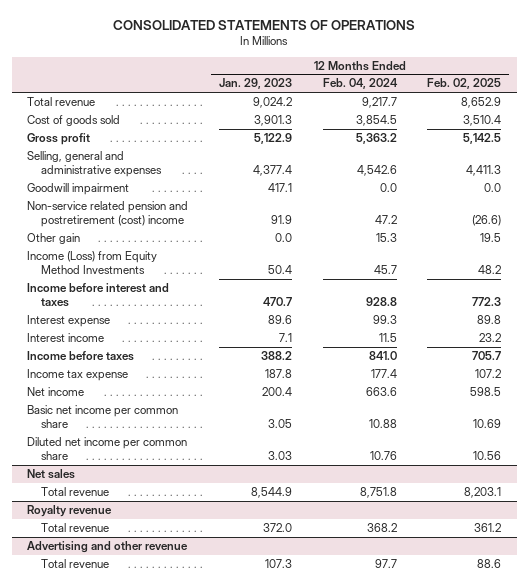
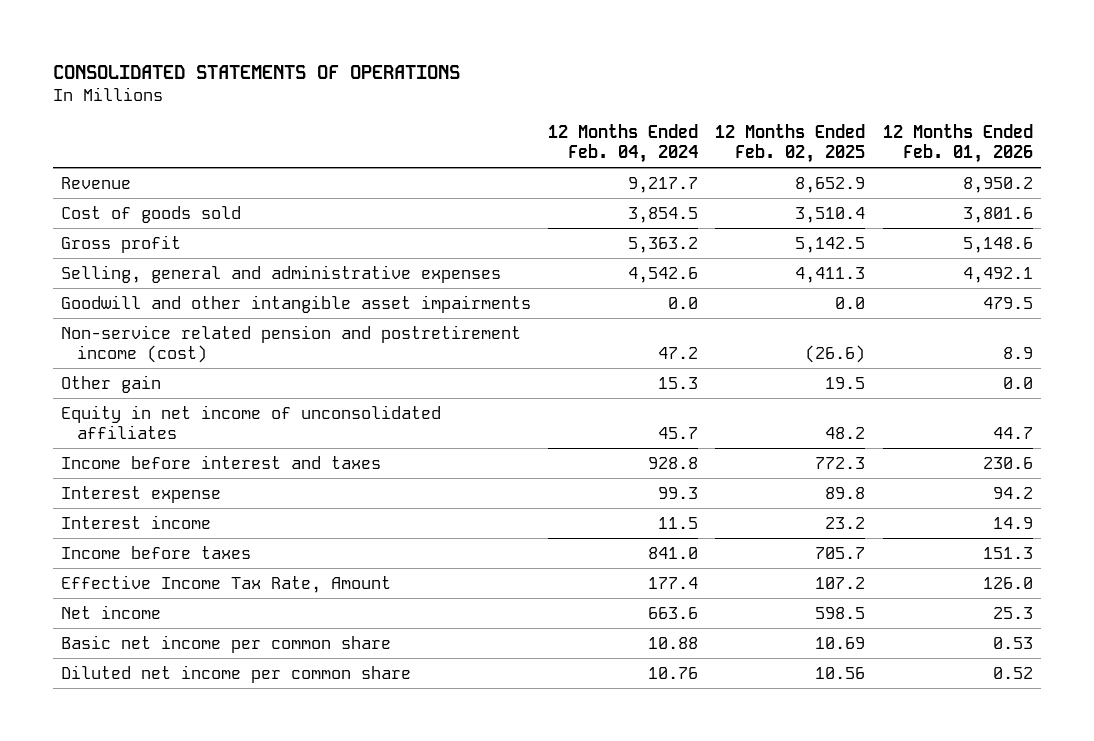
- | 12 Months Ended Jan. 29, 2023 | 12 Months Ended Feb. 04, 2024 | 12 Months Ended Feb. 02, 2025
+ | 12 Months Ended Feb. 04, 2024 | 12 Months Ended Feb. 02, 2025 | 12 Months Ended Feb. 01, 2026
- Total revenue | 9,024.2 | 9,217.7 | 8,652.9
+ Revenue | 9,217.7 | 8,652.9 | 8,950.2
- Goodwill impairment | 417.1 | 0.0 | 0.0
- Non-service related pension and postretirement (cost) income | 91.9 | 47.2 | (26.6)
+ Goodwill and other intangible asset impairments | 0.0 | 0.0 | 479.5
+ Non-service related pension and postretirement income (cost) | 47.2 | (26.6) | 8.9
- Income (Loss) from Equity Method Investments | 50.4 | 45.7 | 48.2
+ Equity in net income of unconsolidated affiliates | 45.7 | 48.2 | 44.7
- Income tax expense | 187.8 | 177.4 | 107.2
+ Effective Income Tax Rate, Amount | 177.4 | 107.2 | 126.0
- Net sales
- Total revenue | 8,544.9 | 8,751.8 | 8,203.1
- Royalty revenue
- Total revenue | 372.0 | 368.2 | 361.2
- Advertising and other revenue
- Total revenue | 107.3 | 97.7 | 88.6

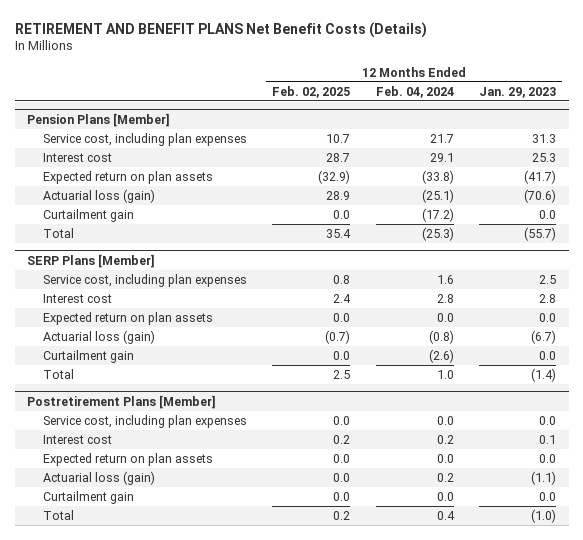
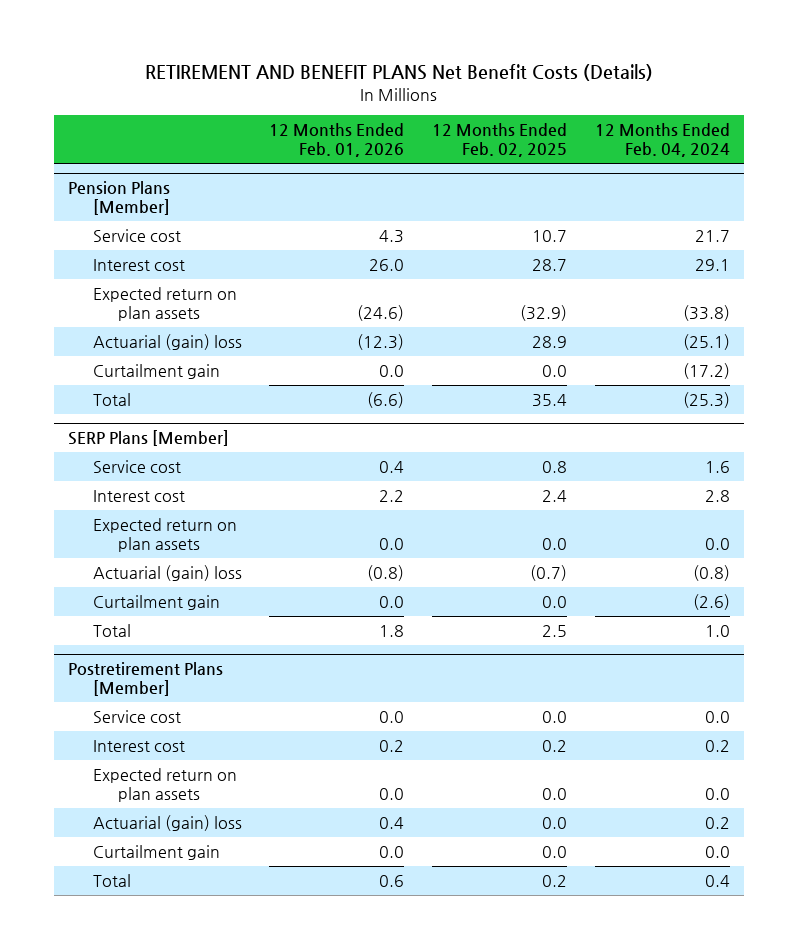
- | 12 Months Ended Feb. 02, 2025 | 12 Months Ended Feb. 04, 2024 | 12 Months Ended Jan. 29, 2023
+ | 12 Months Ended Feb. 01, 2026 | 12 Months Ended Feb. 02, 2025 | 12 Months Ended Feb. 04, 2024
@ Pension Plans [Member]
- Service cost, including plan expenses | 10.7 | 21.7 | 31.3
+ Service cost | 4.3 | 10.7 | 21.7
- Actuarial loss (gain) | 28.9 | (25.1) | (70.6)
+ Actuarial (gain) loss | (12.3) | 28.9 | (25.1)
@ SERP Plans [Member]
- Service cost, including plan expenses | 0.8 | 1.6 | 2.5
+ Service cost | 0.4 | 0.8 | 1.6
- Actuarial loss (gain) | (0.7) | (0.8) | (6.7)
+ Actuarial (gain) loss | (0.8) | (0.7) | (0.8)
@ Postretirement Plans [Member]
- Service cost, including plan expenses | 0.0 | 0.0 | 0.0
+ Service cost | 0.0 | 0.0 | 0.0
- Actuarial loss (gain) | 0.0 | 0.2 | (1.1)
+ Actuarial (gain) loss | 0.4 | 0.0 | 0.2

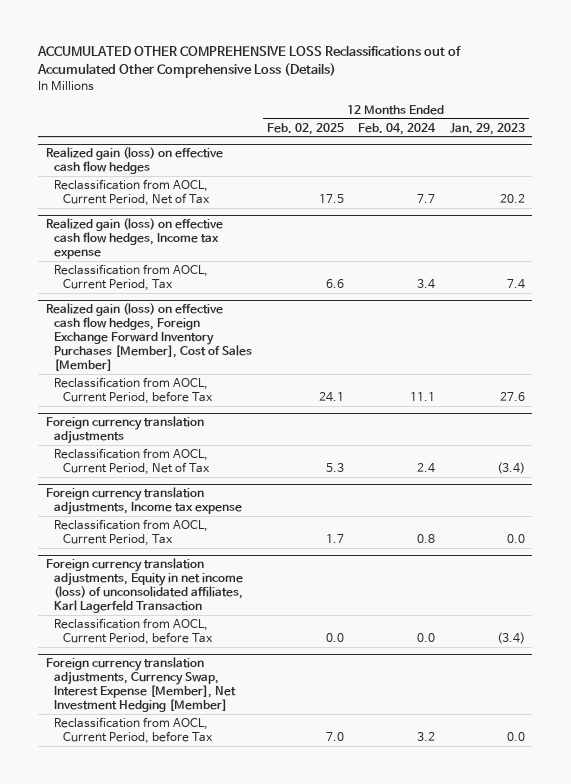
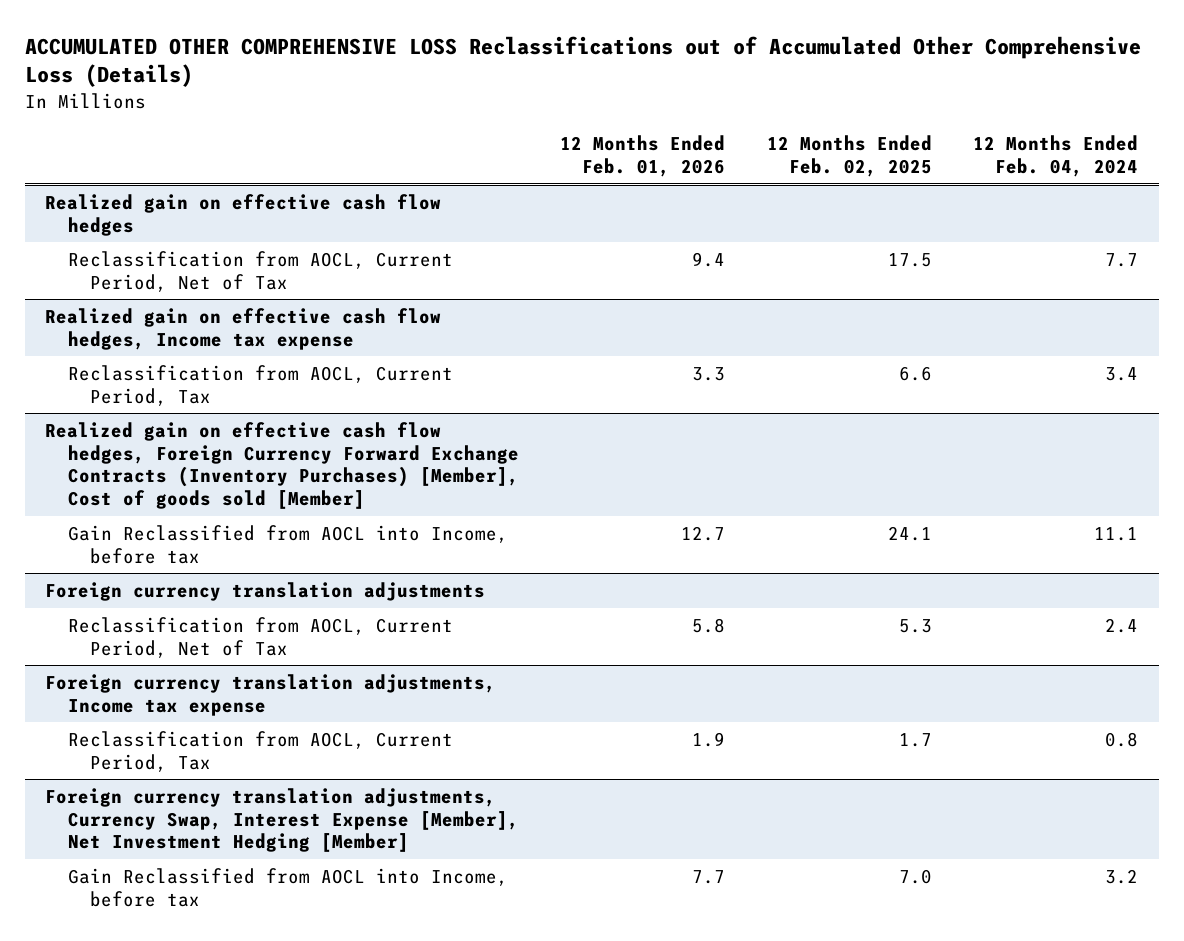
- | 12 Months Ended Feb. 02, 2025 | 12 Months Ended Feb. 04, 2024 | 12 Months Ended Jan. 29, 2023
+ | 12 Months Ended Feb. 01, 2026 | 12 Months Ended Feb. 02, 2025 | 12 Months Ended Feb. 04, 2024
- Realized gain (loss) on effective cash flow hedges
+ Realized gain on effective cash flow hedges
- Realized gain (loss) on effective cash flow hedges, Income tax expense
+ Realized gain on effective cash flow hedges, Income tax expense
- Realized gain (loss) on effective cash flow hedges, Foreign Exchange Forward Inventory Purchases [Member], Cost of Sales [Member]
- Reclassification from AOCL, Current Period, before Tax | 24.1 | 11.1 | 27.6
+ Realized gain on effective cash flow hedges, Foreign Currency Forward Exchange Contracts (Inventory Purchases) [Member], Cost of goods sold [Member]
+ Gain Reclassified from AOCL into Income, before tax | 12.7 | 24.1 | 11.1
- Foreign currency translation adjustments, Equity in net income (loss) of unconsolidated affiliates, Karl Lagerfeld Transaction
- Reclassification from AOCL, Current Period, before Tax | 0.0 | 0.0 | (3.4)
@ Foreign currency translation adjustments, Currency Swap, Interest Expense [Member], Net Investment Hedging [Member]
- Reclassification from AOCL, Current Period, before Tax | 7.0 | 3.2 | 0.0
+ Gain Reclassified from AOCL into Income, before tax | 7.7 | 7.0 | 3.2

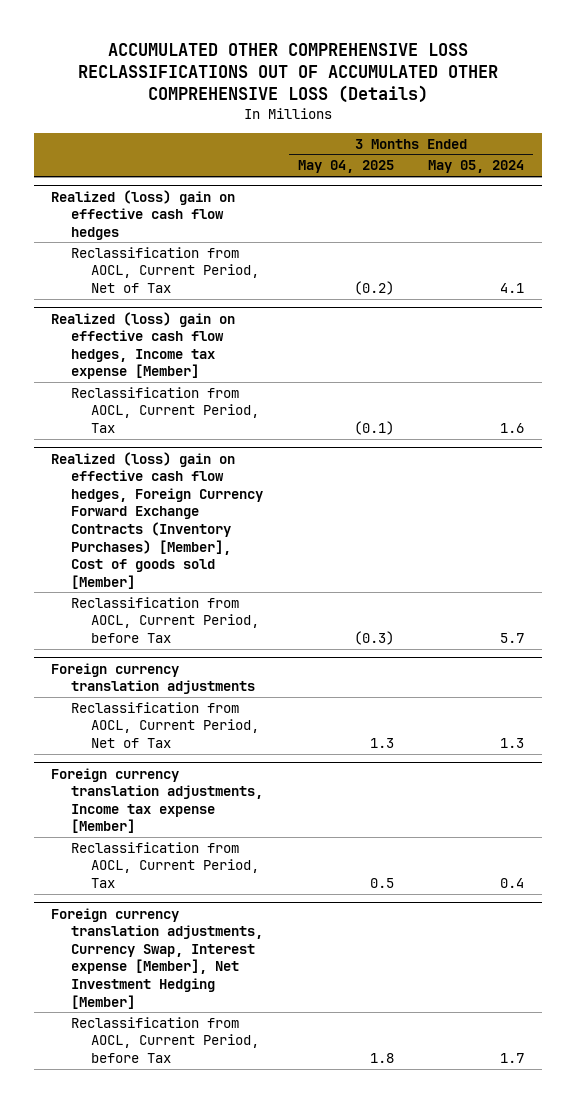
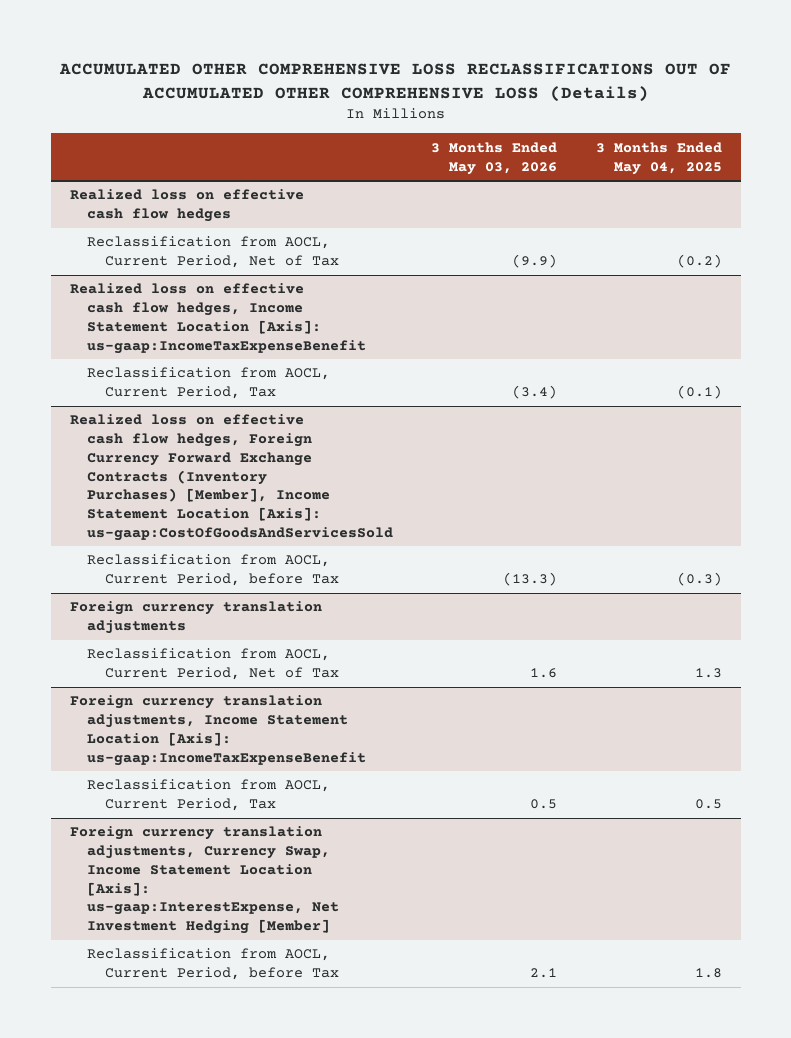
- | 3 Months Ended May 04, 2025 | 3 Months Ended May 05, 2024
+ | 3 Months Ended May 03, 2026 | 3 Months Ended May 04, 2025
- Realized (loss) gain on effective cash flow hedges
+ Realized loss on effective cash flow hedges
- Realized (loss) gain on effective cash flow hedges, Income tax expense [Member]
+ Realized loss on effective cash flow hedges, Income Statement Location [Axis]: us-gaap:IncomeTaxExpenseBenefit
- Realized (loss) gain on effective cash flow hedges, Foreign Currency Forward Exchange Contracts (Inventory Purchases) [Member], Cost of goods sold [Member]
+ Realized loss on effective cash flow hedges, Foreign Currency Forward Exchange Contracts (Inventory Purchases) [Member], Income Statement Location [Axis]: us-gaap:CostOfGoodsAndServicesSold
- Foreign currency translation adjustments, Income tax expense [Member]
+ Foreign currency translation adjustments, Income Statement Location [Axis]: us-gaap:IncomeTaxExpenseBenefit
- Foreign currency translation adjustments, Currency Swap, Interest expense [Member], Net Investment Hedging [Member]
+ Foreign currency translation adjustments, Currency Swap, Income Statement Location [Axis]: us-gaap:InterestExpense, Net Investment Hedging [Member]

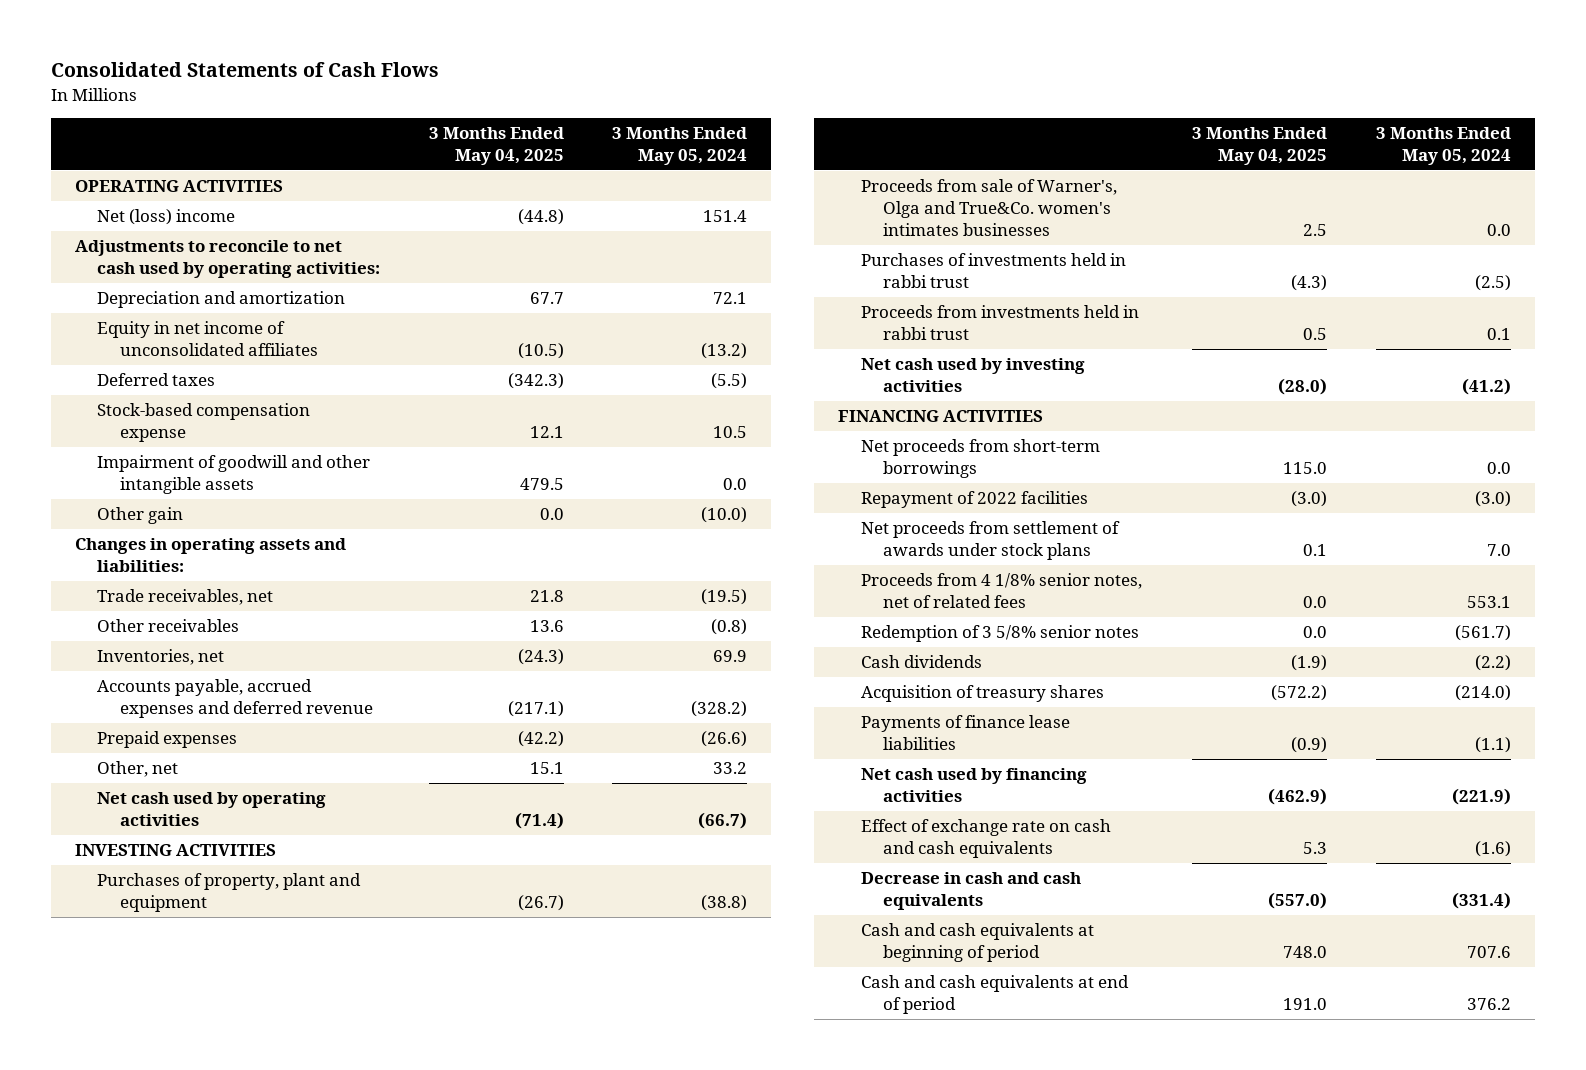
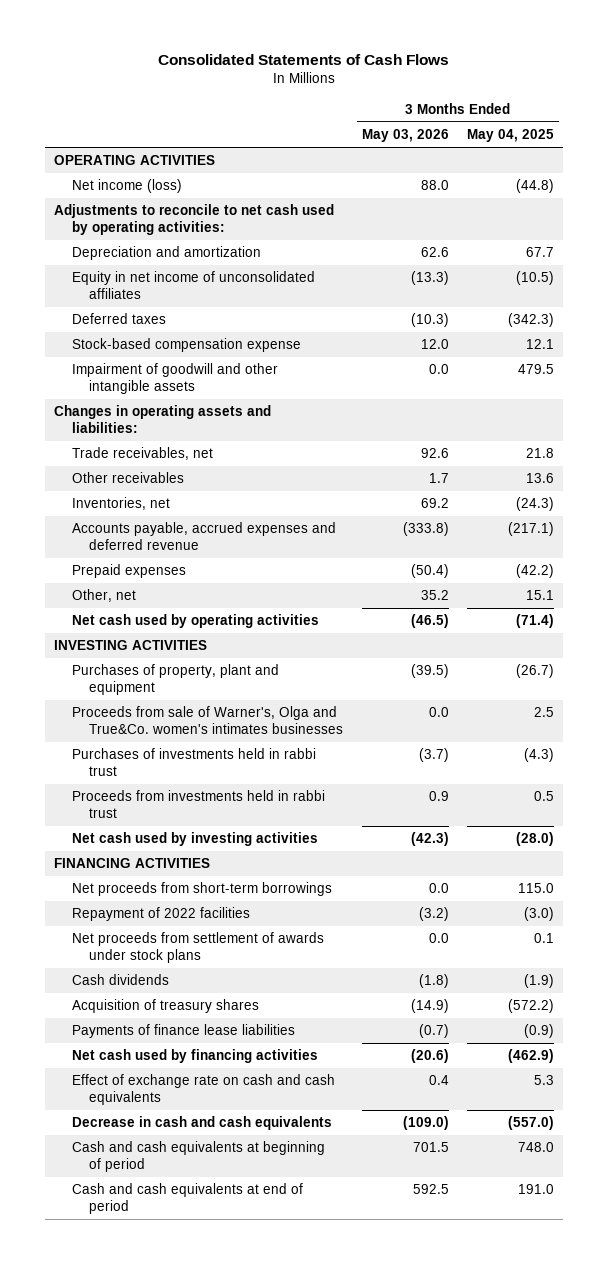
- | 3 Months Ended May 04, 2025 | 3 Months Ended May 05, 2024
+ | 3 Months Ended May 03, 2026 | 3 Months Ended May 04, 2025
- Net (loss) income | (44.8) | 151.4
+ Net income (loss) | 88.0 | (44.8)
- Other gain | 0.0 | (10.0)
- Proceeds from 4 1/8% senior notes, net of related fees | 0.0 | 553.1
- Redemption of 3 5/8% senior notes | 0.0 | (561.7)

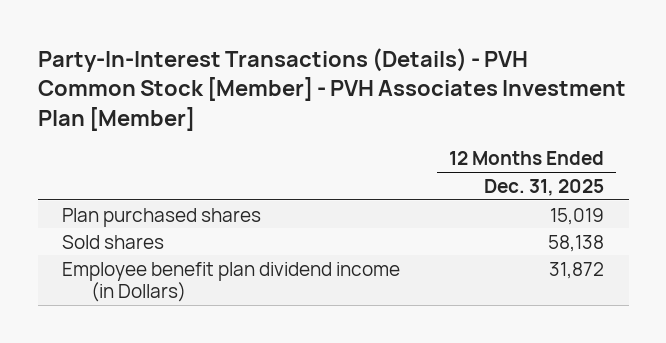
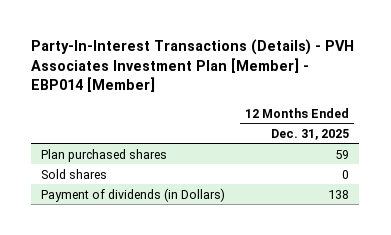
- Party-In-Interest Transactions (Details) - PVH Common Stock [Member] - PVH Associates Investment Plan [Member]
+ Party-In-Interest Transactions (Details) - PVH Associates Investment Plan [Member] - EBP014 [Member]
- Plan purchased shares | 15,019
- Sold shares | 58,138
- Employee benefit plan dividend income (in Dollars) | 31,872
+ Plan purchased shares | 59
+ Sold shares | 0
+ Payment of dividends (in Dollars) | 138

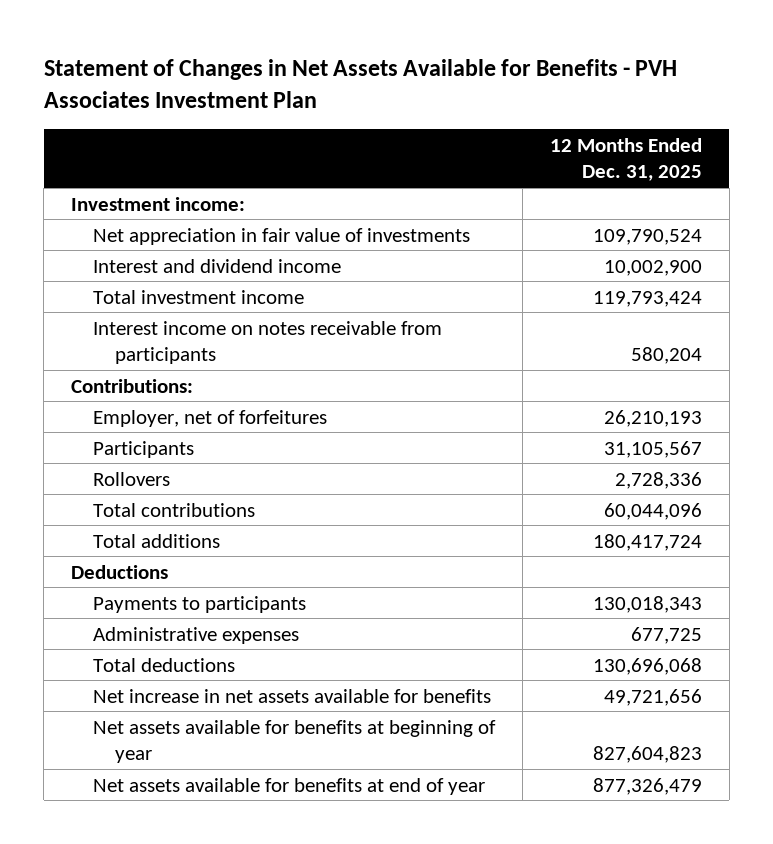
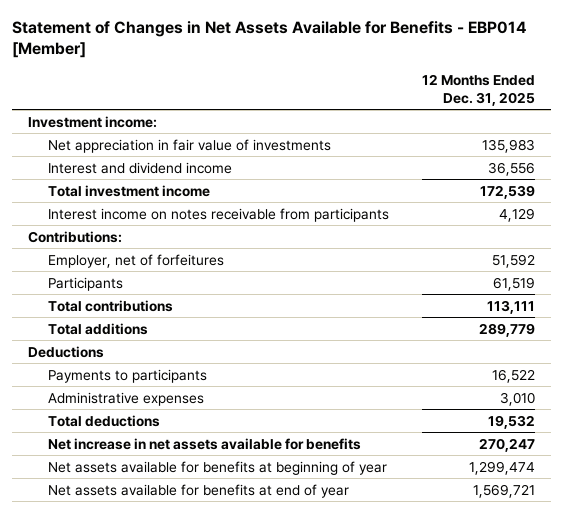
- Statement of Changes in Net Assets Available for Benefits - PVH Associates Investment Plan
+ Statement of Changes in Net Assets Available for Benefits - EBP014 [Member]
- Net appreciation in fair value of investments | 109,790,524
- Interest and dividend income | 10,002,900
- Total investment income | 119,793,424
- Interest income on notes receivable from participants | 580,204
+ Net appreciation in fair value of investments | 135,983
+ Interest and dividend income | 36,556
+ Total investment income | 172,539
+ Interest income on notes receivable from participants | 4,129
- Employer, net of forfeitures | 26,210,193
- Participants | 31,105,567
- Rollovers | 2,728,336
- Total contributions | 60,044,096
- Total additions | 180,417,724
+ Employer, net of forfeitures | 51,592
+ Participants | 61,519
+ Total contributions | 113,111
+ Total additions | 289,779
- Payments to participants | 130,018,343
- Administrative expenses | 677,725
- Total deductions | 130,696,068
- Net increase in net assets available for benefits | 49,721,656
- Net assets available for benefits at beginning of year | 827,604,823
- Net assets available for benefits at end of year | 877,326,479
+ Payments to participants | 16,522
+ Administrative expenses | 3,010
+ Total deductions | 19,532
+ Net increase in net assets available for benefits | 270,247
+ Net assets available for benefits at beginning of year | 1,299,474
+ Net assets available for benefits at end of year | 1,569,721

